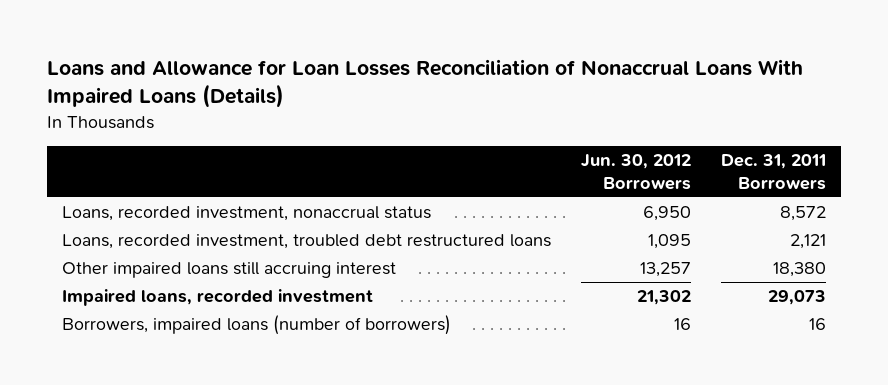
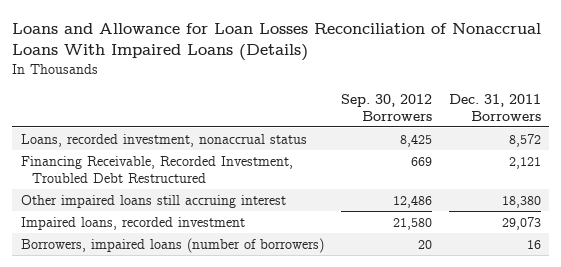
- | Jun. 30, 2012 Borrowers | Dec. 31, 2011 Borrowers
+ | Sep. 30, 2012 Borrowers | Dec. 31, 2011 Borrowers
- Loans, recorded investment, troubled debt restructured loans | 1,095 | 2,121
+ Financing Receivable, Recorded Investment, Troubled Debt Restructured | 669 | 2,121

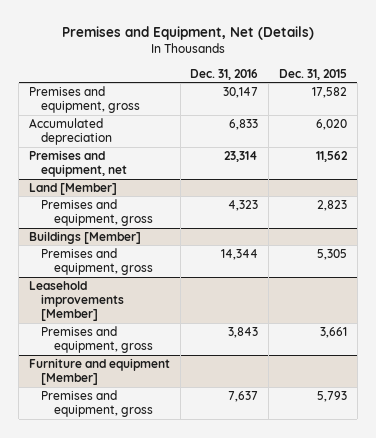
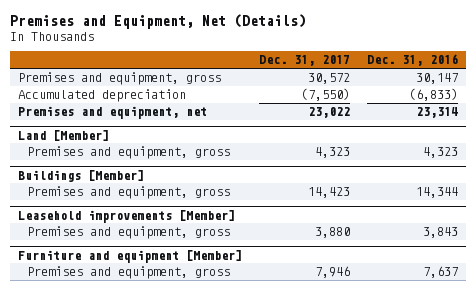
- | Dec. 31, 2016 | Dec. 31, 2015
+ | Dec. 31, 2017 | Dec. 31, 2016
- Accumulated depreciation | 6,833 | 6,020
+ Accumulated depreciation | (7,550) | (6,833)

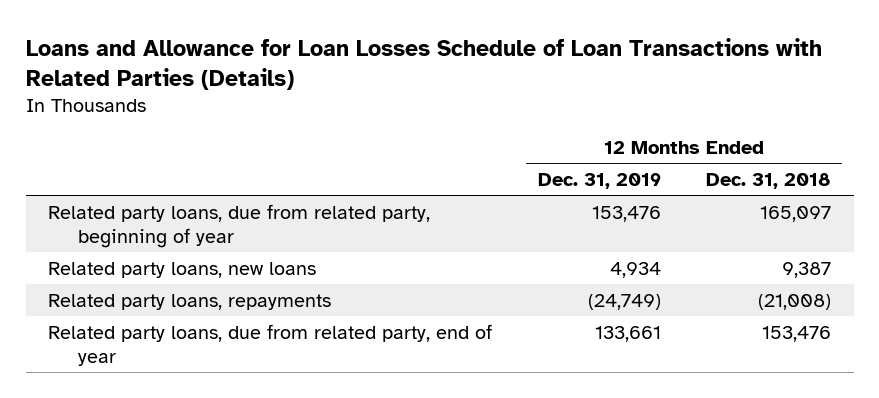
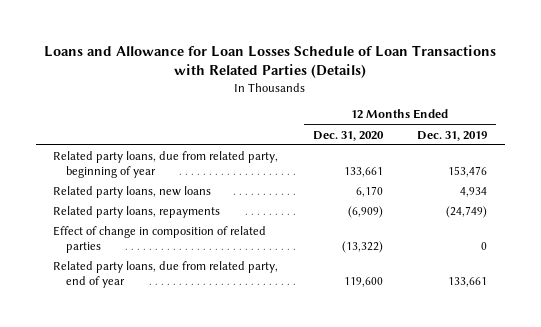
- | 12 Months Ended Dec. 31, 2019 | 12 Months Ended Dec. 31, 2018
+ | 12 Months Ended Dec. 31, 2020 | 12 Months Ended Dec. 31, 2019
+ Effect of change in composition of related parties | (13,322) | 0

